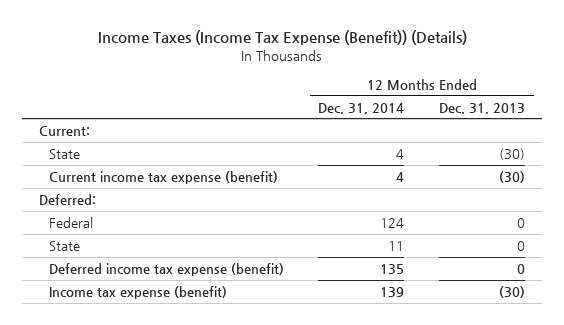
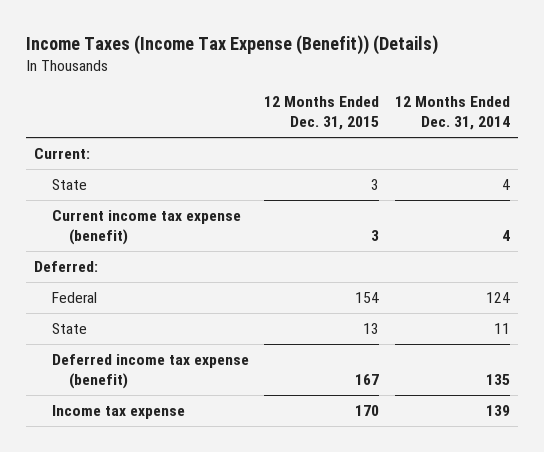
- | 12 Months Ended Dec. 31, 2014 | 12 Months Ended Dec. 31, 2013
+ | 12 Months Ended Dec. 31, 2015 | 12 Months Ended Dec. 31, 2014
- Income tax expense (benefit) | 139 | (30)
+ Income tax expense | 170 | 139

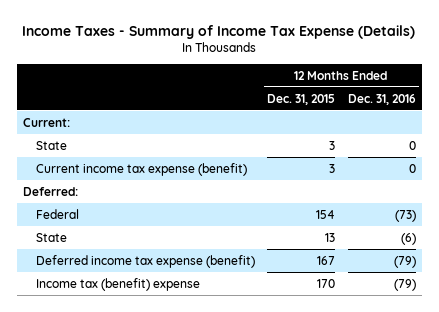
- Income Taxes (Income Tax Expense (Benefit)) (Details)
+ Income Taxes - Summary of Income Tax Expense (Details)
- | 12 Months Ended Dec. 31, 2015 | 12 Months Ended Dec. 31, 2014
+ | 12 Months Ended Dec. 31, 2015 | 12 Months Ended Dec. 31, 2016
- Income tax expense | 170 | 139
+ Income tax (benefit) expense | 170 | (79)

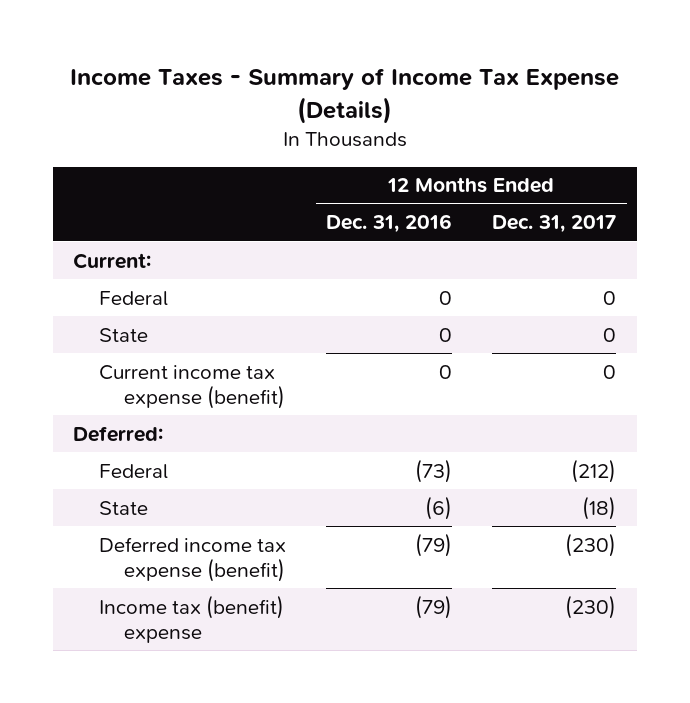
- | 12 Months Ended Dec. 31, 2015 | 12 Months Ended Dec. 31, 2016
+ | 12 Months Ended Dec. 31, 2016 | 12 Months Ended Dec. 31, 2017
+ Federal | 0 | 0

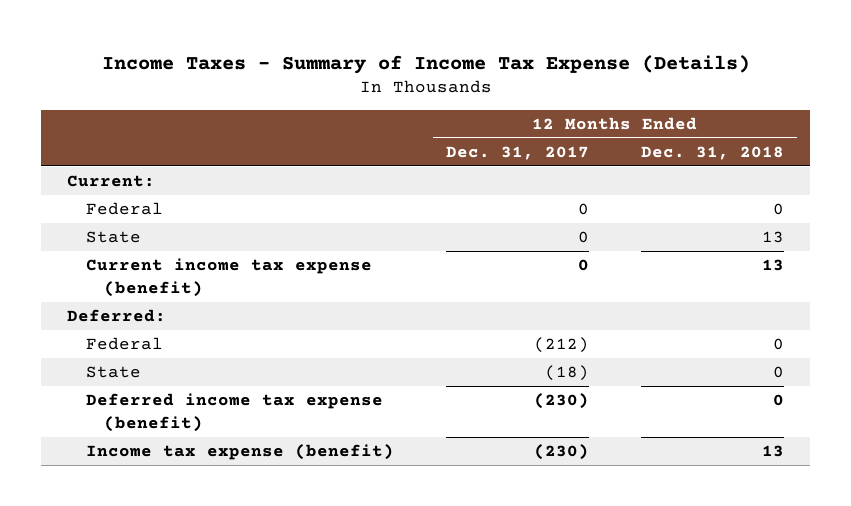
- | 12 Months Ended Dec. 31, 2016 | 12 Months Ended Dec. 31, 2017
+ | 12 Months Ended Dec. 31, 2017 | 12 Months Ended Dec. 31, 2018
- Income tax (benefit) expense | (79) | (230)
+ Income tax expense (benefit) | (230) | 13

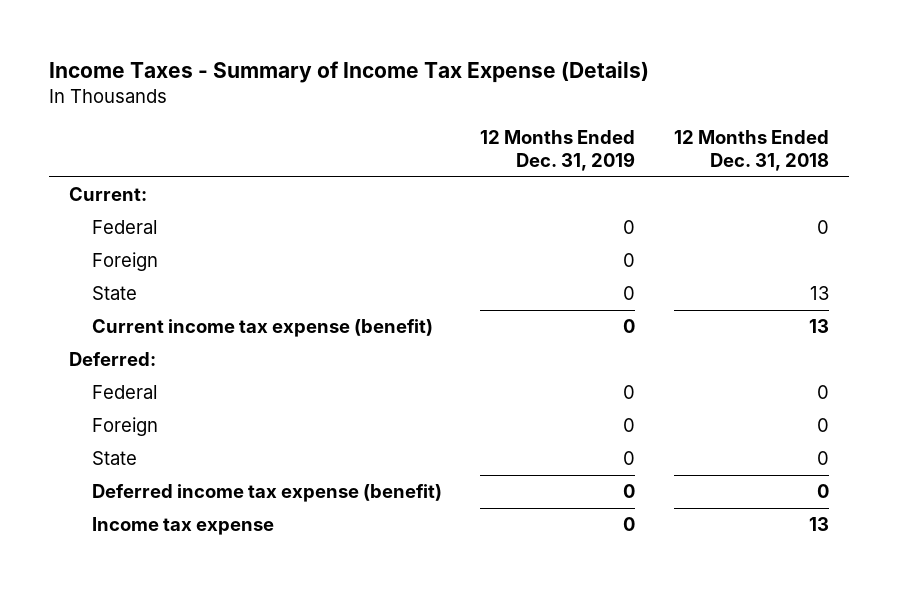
- | 12 Months Ended Dec. 31, 2017 | 12 Months Ended Dec. 31, 2018
+ | 12 Months Ended Dec. 31, 2019 | 12 Months Ended Dec. 31, 2018
+ Foreign | 0 |
+ Foreign | 0 | 0
- Income tax expense (benefit) | (230) | 13
+ Income tax expense | 0 | 13

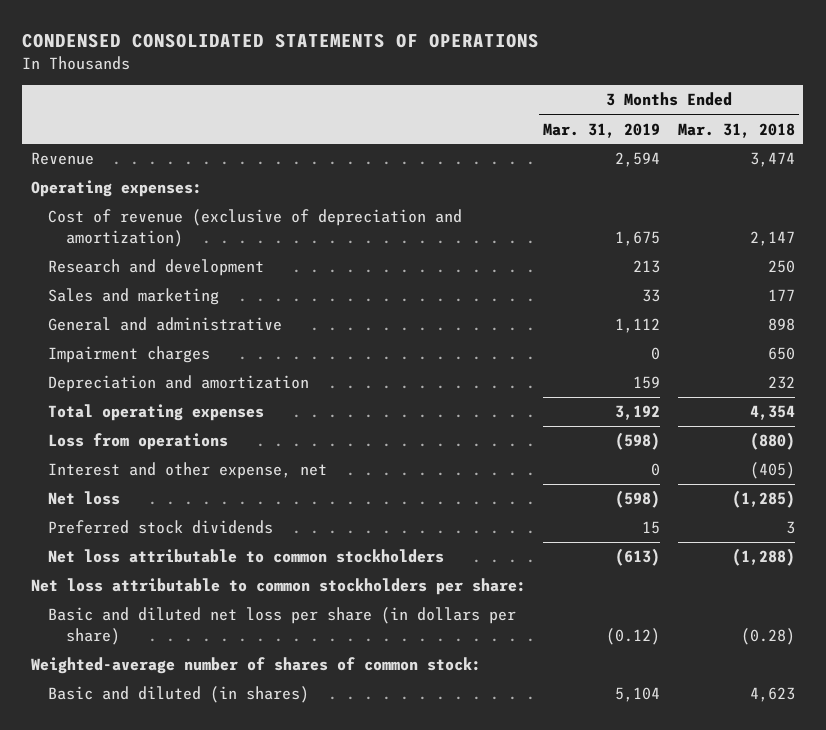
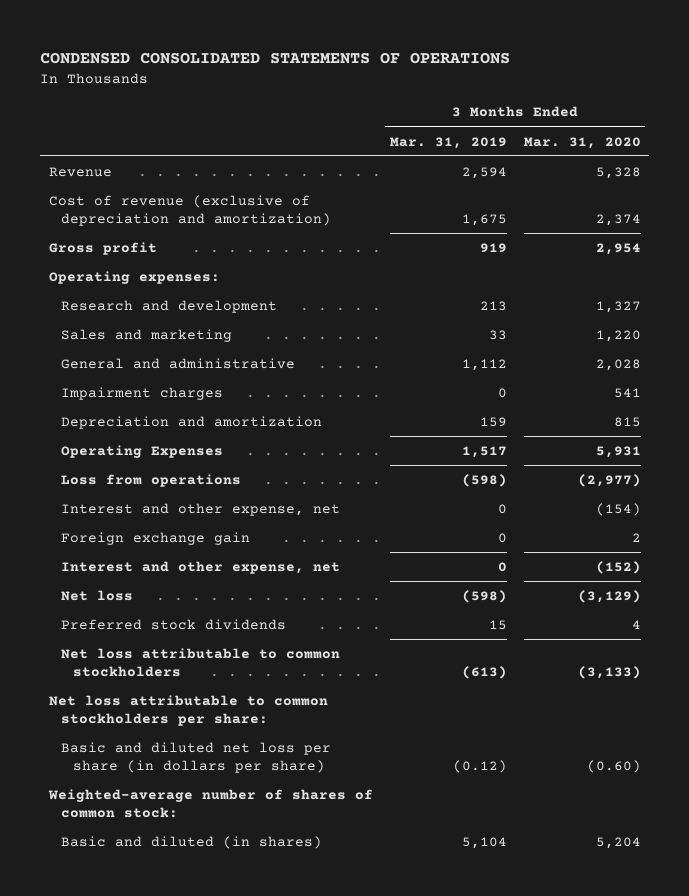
- | 3 Months Ended Mar. 31, 2019 | 3 Months Ended Mar. 31, 2018
+ | 3 Months Ended Mar. 31, 2019 | 3 Months Ended Mar. 31, 2020
+ Gross profit | 919 | 2,954
moved down: Operating expenses:
- Total operating expenses | 3,192 | 4,354
+ Operating Expenses | 1,517 | 5,931
+ Foreign exchange gain | 0 | 2
+ Interest and other expense, net | 0 | (152)

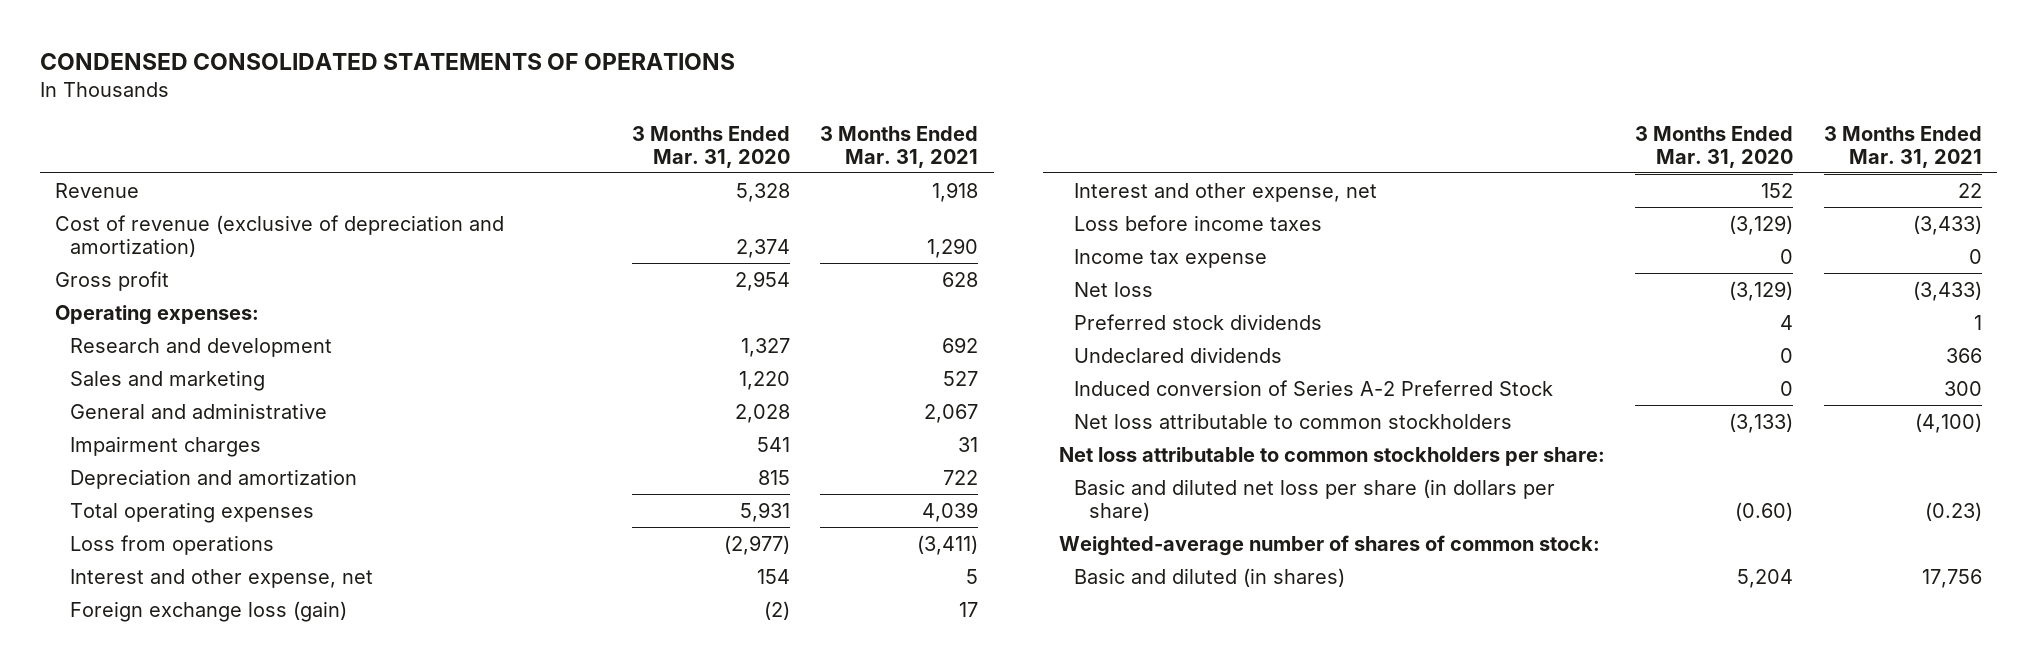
- | 3 Months Ended Mar. 31, 2019 | 3 Months Ended Mar. 31, 2020
+ | 3 Months Ended Mar. 31, 2020 | 3 Months Ended Mar. 31, 2021
- Operating Expenses | 1,517 | 5,931
+ Total operating expenses | 5,931 | 4,039
- Interest and other expense, net | 0 | (154)
- Foreign exchange gain | 0 | 2
- Interest and other expense, net | 0 | (152)
+ Interest and other expense, net | 154 | 5
+ Foreign exchange loss (gain) | (2) | 17
+ Interest and other expense, net | 152 | 22
+ Loss before income taxes | (3,129) | (3,433)
+ Income tax expense | 0 | 0
+ Undeclared dividends | 0 | 366
+ Induced conversion of Series A-2 Preferred Stock | 0 | 300

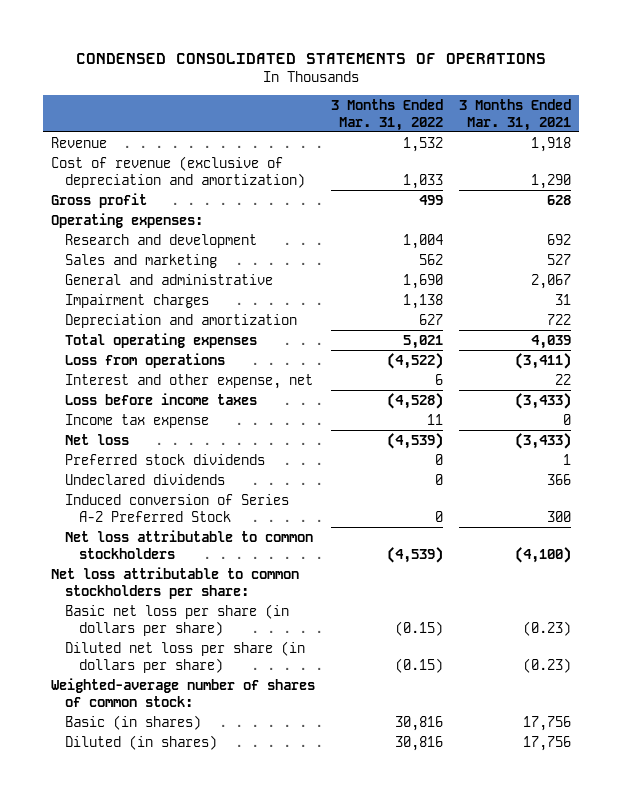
- | 3 Months Ended Mar. 31, 2020 | 3 Months Ended Mar. 31, 2021
+ | 3 Months Ended Mar. 31, 2022 | 3 Months Ended Mar. 31, 2021
- Interest and other expense, net | 154 | 5
- Foreign exchange loss (gain) | (2) | 17
- Basic and diluted net loss per share (in dollars per share) | (0.60) | (0.23)
+ Basic net loss per share (in dollars per share) | (0.15) | (0.23)
+ Diluted net loss per share (in dollars per share) | (0.15) | (0.23)
- Basic and diluted (in shares) | 5,204 | 17,756
+ Basic (in shares) | 30,816 | 17,756
+ Diluted (in shares) | 30,816 | 17,756

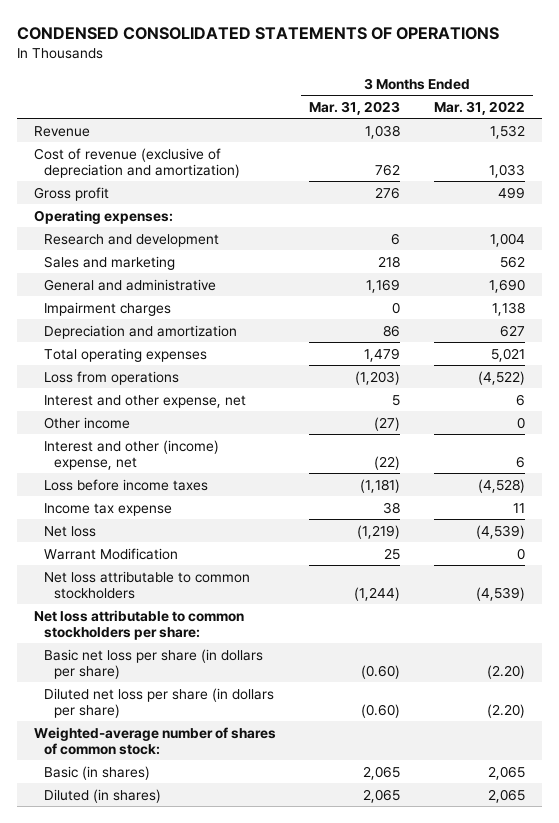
- | 3 Months Ended Mar. 31, 2022 | 3 Months Ended Mar. 31, 2021
+ | 3 Months Ended Mar. 31, 2023 | 3 Months Ended Mar. 31, 2022
+ Other income | (27) | 0
+ Interest and other (income) expense, net | (22) | 6
- Preferred stock dividends | 0 | 1
- Undeclared dividends | 0 | 366
- Induced conversion of Series A-2 Preferred Stock | 0 | 300
+ Warrant Modification | 25 | 0
- Basic net loss per share (in dollars per share) | (0.15) | (0.23)
- Diluted net loss per share (in dollars per share) | (0.15) | (0.23)
+ Basic net loss per share (in dollars per share) | (0.60) | (2.20)
+ Diluted net loss per share (in dollars per share) | (0.60) | (2.20)
- Basic (in shares) | 30,816 | 17,756
- Diluted (in shares) | 30,816 | 17,756
+ Basic (in shares) | 2,065 | 2,065
+ Diluted (in shares) | 2,065 | 2,065

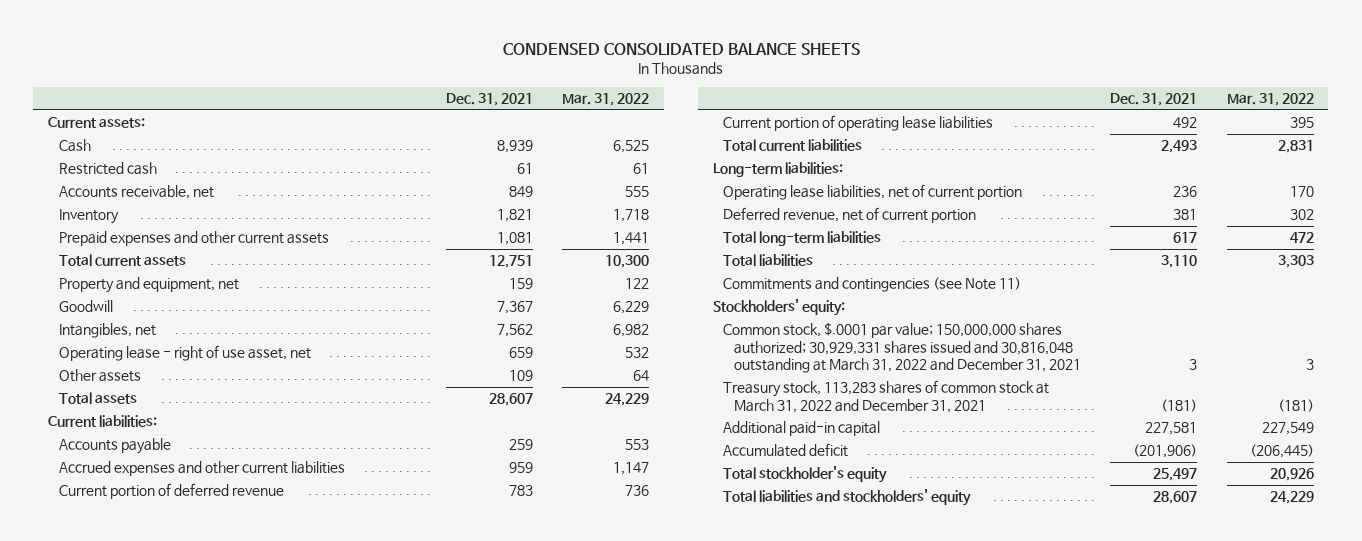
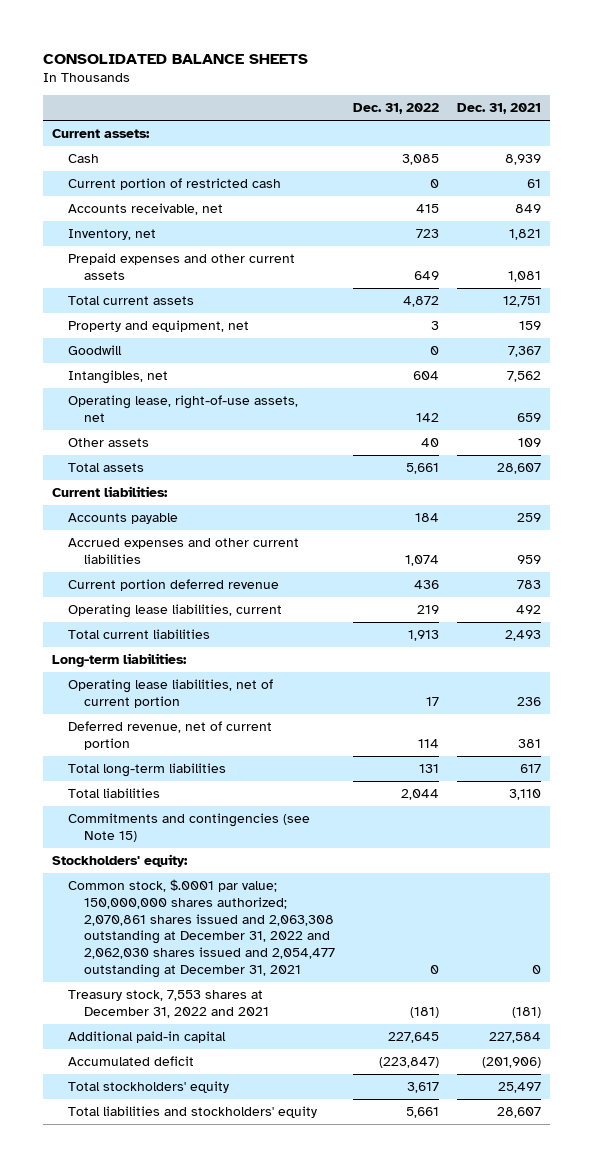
- CONDENSED CONSOLIDATED BALANCE SHEETS
+ CONSOLIDATED BALANCE SHEETS
- | Dec. 31, 2021 | Mar. 31, 2022
+ | Dec. 31, 2022 | Dec. 31, 2021
- Restricted cash | 61 | 61
+ Current portion of restricted cash | 0 | 61
- Inventory | 1,821 | 1,718
+ Inventory, net | 723 | 1,821
- Operating lease - right of use asset, net | 659 | 532
+ Operating lease, right-of-use assets, net | 142 | 659
- Current portion of deferred revenue | 783 | 736
- Current portion of operating lease liabilities | 492 | 395
+ Current portion deferred revenue | 436 | 783
+ Operating lease liabilities, current | 219 | 492
- Commitments and contingencies (see Note 11)
+ Commitments and contingencies (see Note 15)
- Common stock, $.0001 par value; 150,000,000 shares authorized; 30,929,331 shares issued and 30,816,048 outstanding at March 31, 2022 and December 31, 2021 | 3 | 3
- Treasury stock, 113,283 shares of common stock at March 31, 2022 and December 31, 2021 | (181) | (181)
- Additional paid-in capital | 227,581 | 227,549
+ Common stock, $.0001 par value; 150,000,000 shares authorized; 2,070,861 shares issued and 2,063,308 outstanding at December 31, 2022 and 2,062,030 shares issued and 2,054,477 outstanding at December 31, 2021 | 0 | 0
+ Treasury stock, 7,553 shares at December 31, 2022 and 2021 | (181) | (181)
+ Additional paid-in capital | 227,645 | 227,584
- Total stockholder's equity | 25,497 | 20,926
+ Total stockholders' equity | 3,617 | 25,497

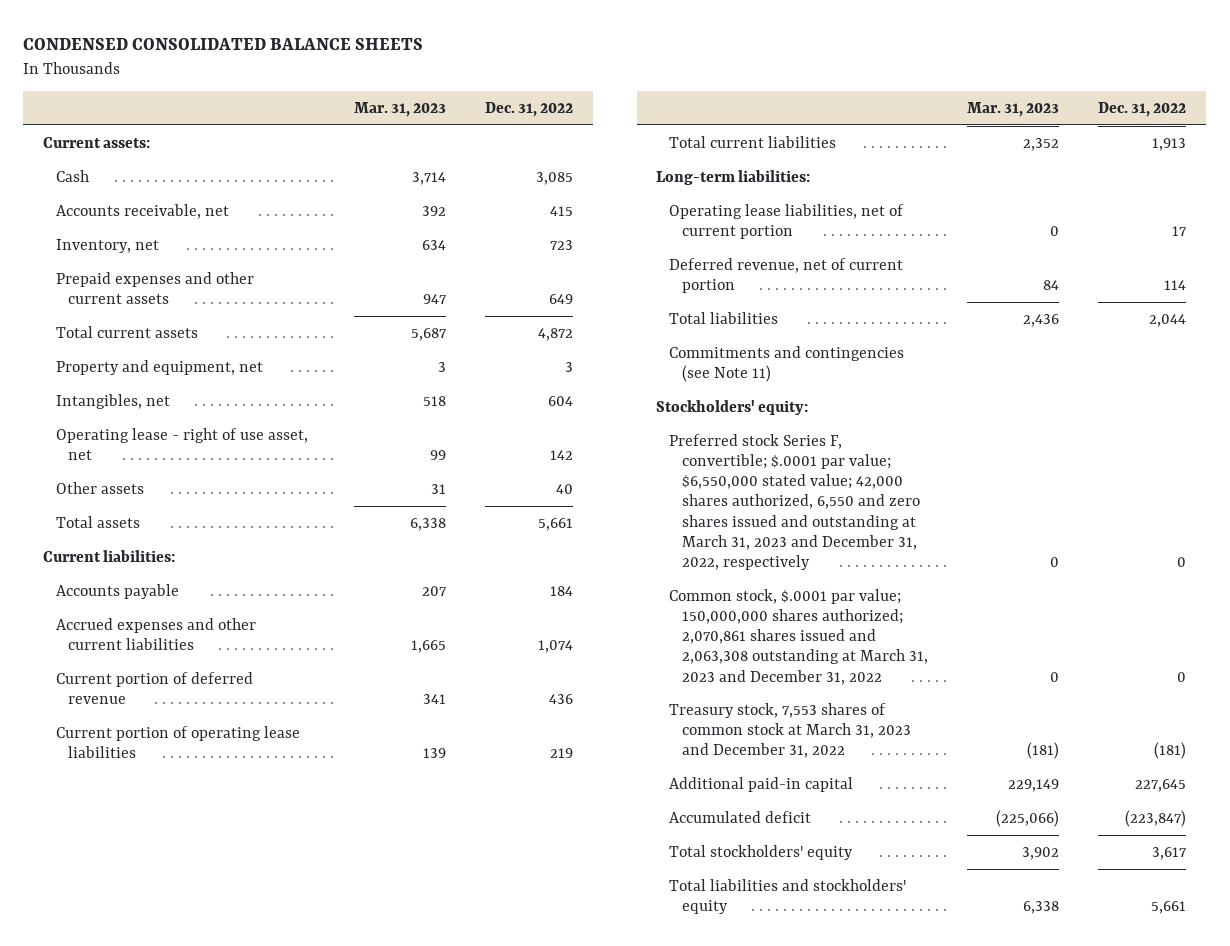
- CONSOLIDATED BALANCE SHEETS
+ CONDENSED CONSOLIDATED BALANCE SHEETS
- | Dec. 31, 2022 | Dec. 31, 2021
+ | Mar. 31, 2023 | Dec. 31, 2022
- Current portion of restricted cash | 0 | 61
- Goodwill | 0 | 7,367
- Operating lease, right-of-use assets, net | 142 | 659
+ Operating lease - right of use asset, net | 99 | 142
- Current portion deferred revenue | 436 | 783
- Operating lease liabilities, current | 219 | 492
+ Current portion of deferred revenue | 341 | 436
+ Current portion of operating lease liabilities | 139 | 219
- Total long-term liabilities | 131 | 617
- Commitments and contingencies (see Note 15)
+ Commitments and contingencies (see Note 11)
- Common stock, $.0001 par value; 150,000,000 shares authorized; 2,070,861 shares issued and 2,063,308 outstanding at December 31, 2022 and 2,062,030 shares issued and 2,054,477 outstanding at December 31, 2021 | 0 | 0
- Treasury stock, 7,553 shares at December 31, 2022 and 2021 | (181) | (181)
+ Preferred stock Series F, convertible; $.0001 par value; $6,550,000 stated value; 42,000 shares authorized, 6,550 and zero shares issued and outstanding at March 31, 2023 and December 31, 2022, respectively | 0 | 0
+ Common stock, $.0001 par value; 150,000,000 shares authorized; 2,070,861 shares issued and 2,063,308 outstanding at March 31, 2023 and December 31, 2022 | 0 | 0
+ Treasury stock, 7,553 shares of common stock at March 31, 2023 and December 31, 2022 | (181) | (181)

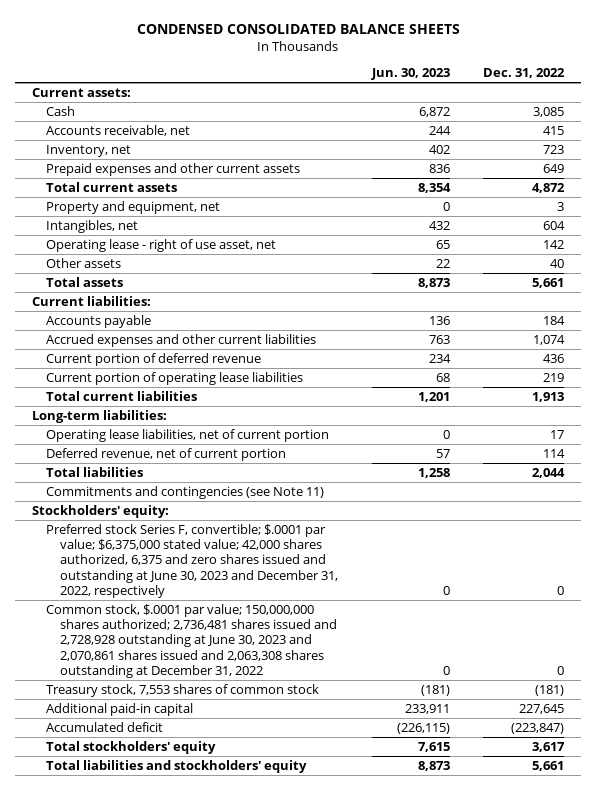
- | Mar. 31, 2023 | Dec. 31, 2022
+ | Jun. 30, 2023 | Dec. 31, 2022
- Preferred stock Series F, convertible; $.0001 par value; $6,550,000 stated value; 42,000 shares authorized, 6,550 and zero shares issued and outstanding at March 31, 2023 and December 31, 2022, respectively | 0 | 0
- Common stock, $.0001 par value; 150,000,000 shares authorized; 2,070,861 shares issued and 2,063,308 outstanding at March 31, 2023 and December 31, 2022 | 0 | 0
- Treasury stock, 7,553 shares of common stock at March 31, 2023 and December 31, 2022 | (181) | (181)
+ Preferred stock Series F, convertible; $.0001 par value; $6,375,000 stated value; 42,000 shares authorized, 6,375 and zero shares issued and outstanding at June 30, 2023 and December 31, 2022, respectively | 0 | 0
+ Common stock, $.0001 par value; 150,000,000 shares authorized; 2,736,481 shares issued and 2,728,928 outstanding at June 30, 2023 and 2,070,861 shares issued and 2,063,308 shares outstanding at December 31, 2022 | 0 | 0
+ Treasury stock, 7,553 shares of common stock | (181) | (181)

